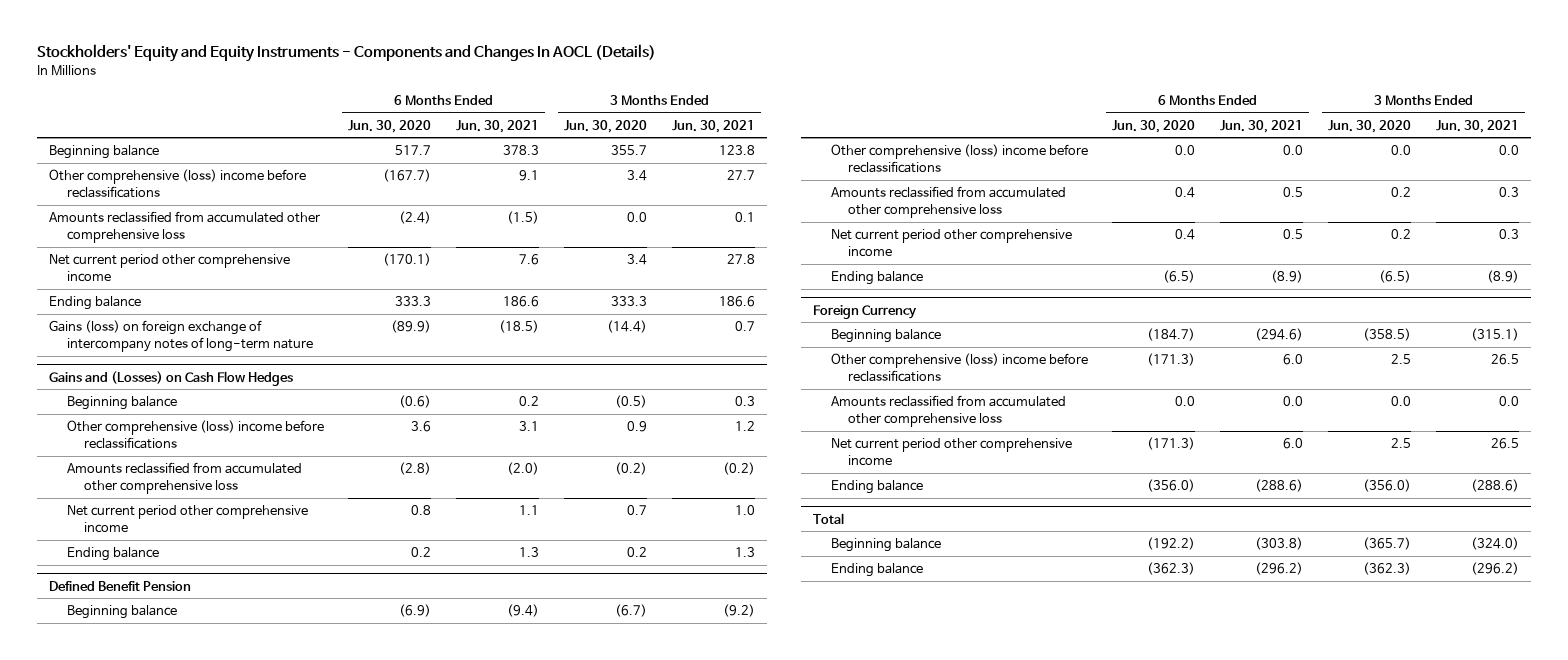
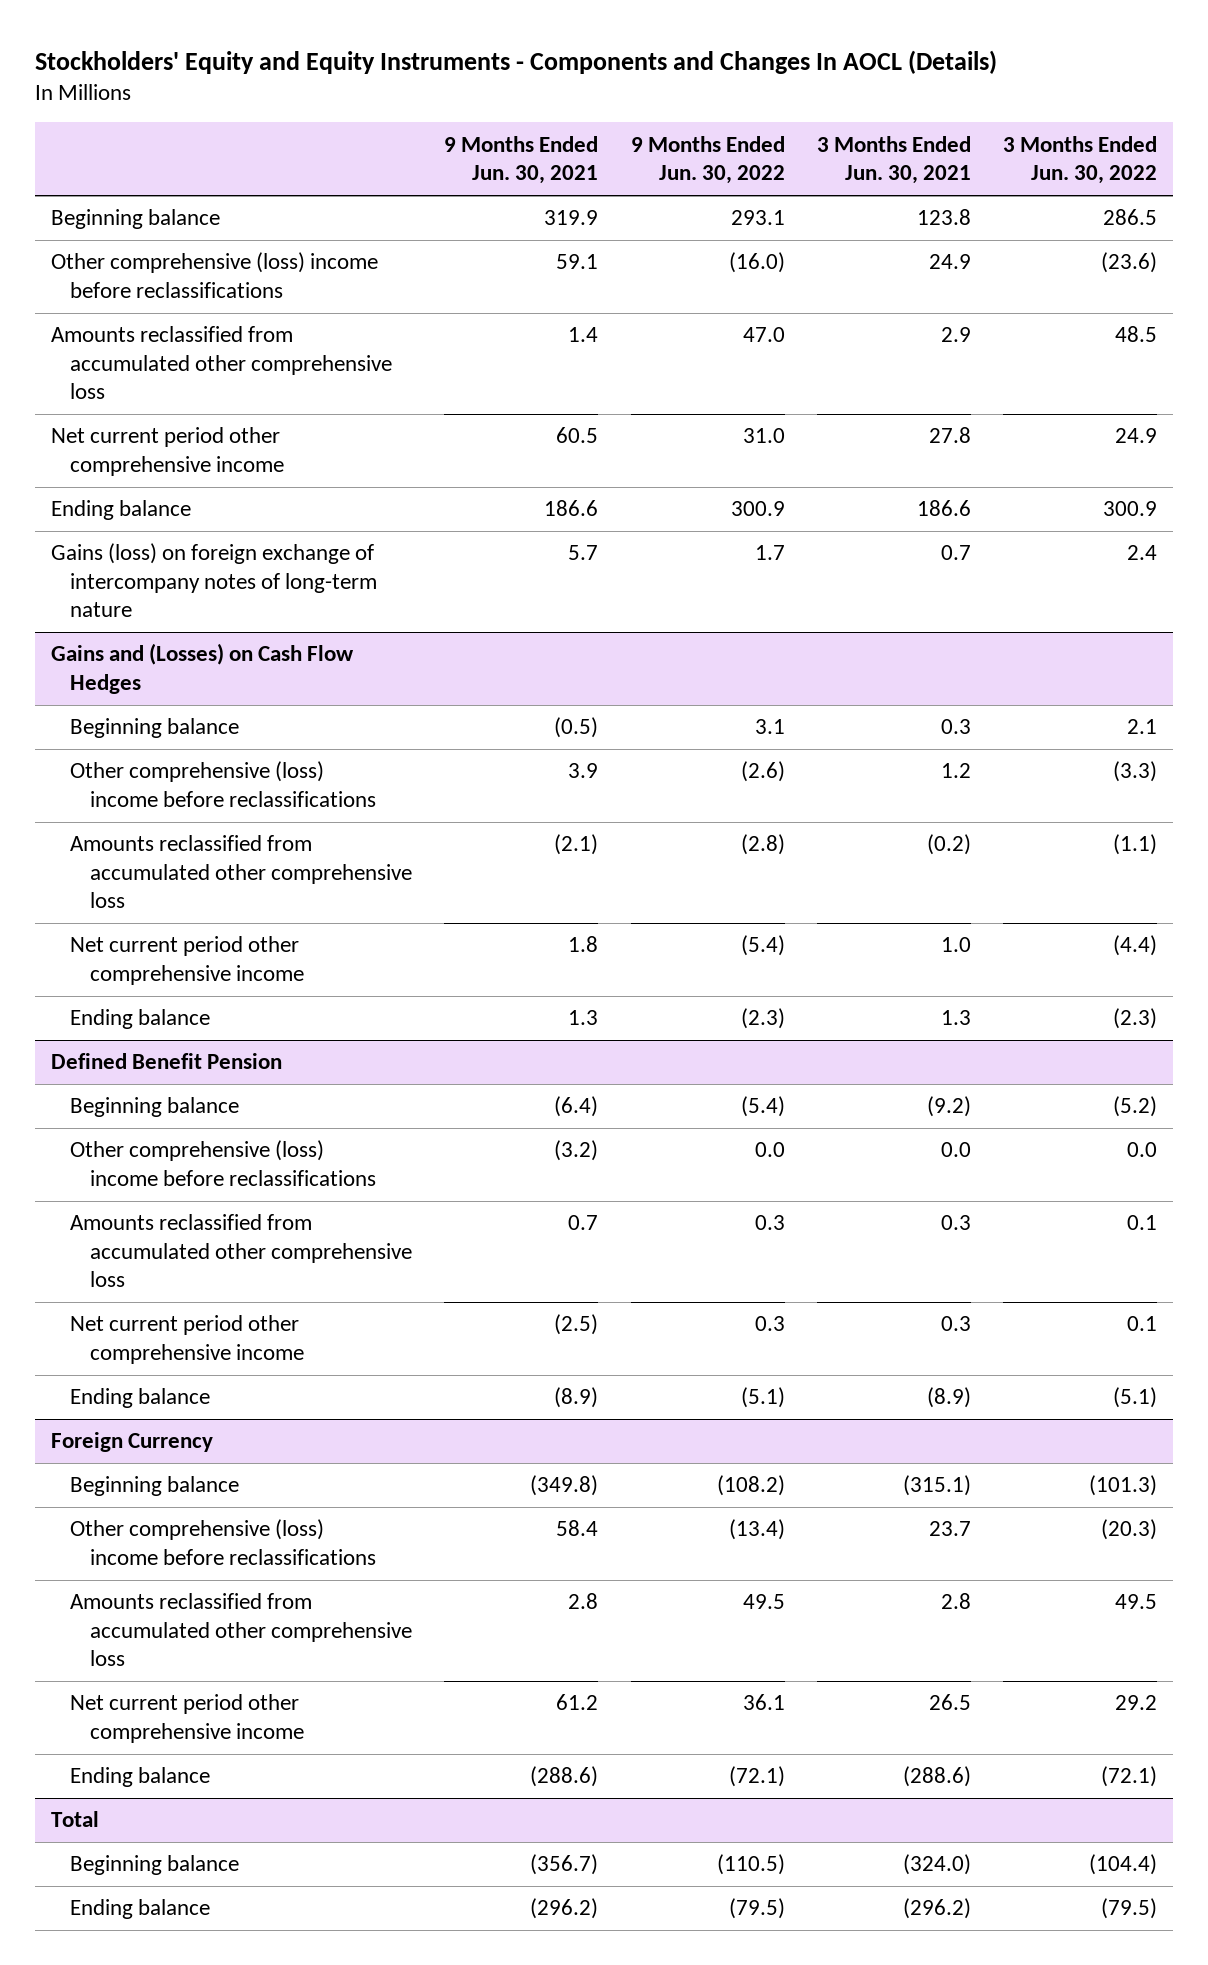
- | 6 Months Ended Jun. 30, 2020 | 6 Months Ended Jun. 30, 2021 | 3 Months Ended Jun. 30, 2020 | 3 Months Ended Jun. 30, 2021
+ | 9 Months Ended Jun. 30, 2021 | 9 Months Ended Jun. 30, 2022 | 3 Months Ended Jun. 30, 2021 | 3 Months Ended Jun. 30, 2022
- Other comprehensive (loss) income before reclassifications | (167.7) | 9.1 | 3.4 | 27.7
- Amounts reclassified from accumulated other comprehensive loss | (2.4) | (1.5) | 0.0 | 0.1
+ Other comprehensive (loss) income before reclassifications | 59.1 | (16.0) | 24.9 | (23.6)
+ Amounts reclassified from accumulated other comprehensive loss | 1.4 | 47.0 | 2.9 | 48.5
@ Foreign Currency
- Other comprehensive (loss) income before reclassifications | (171.3) | 6.0 | 2.5 | 26.5
- Amounts reclassified from accumulated other comprehensive loss | 0.0 | 0.0 | 0.0 | 0.0
+ Other comprehensive (loss) income before reclassifications | 58.4 | (13.4) | 23.7 | (20.3)
+ Amounts reclassified from accumulated other comprehensive loss | 2.8 | 49.5 | 2.8 | 49.5

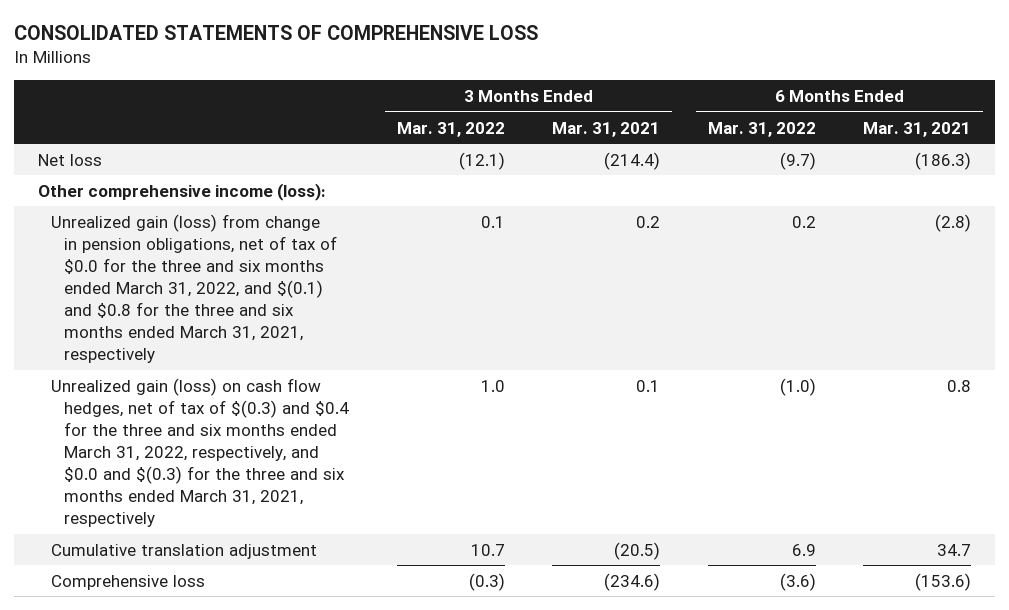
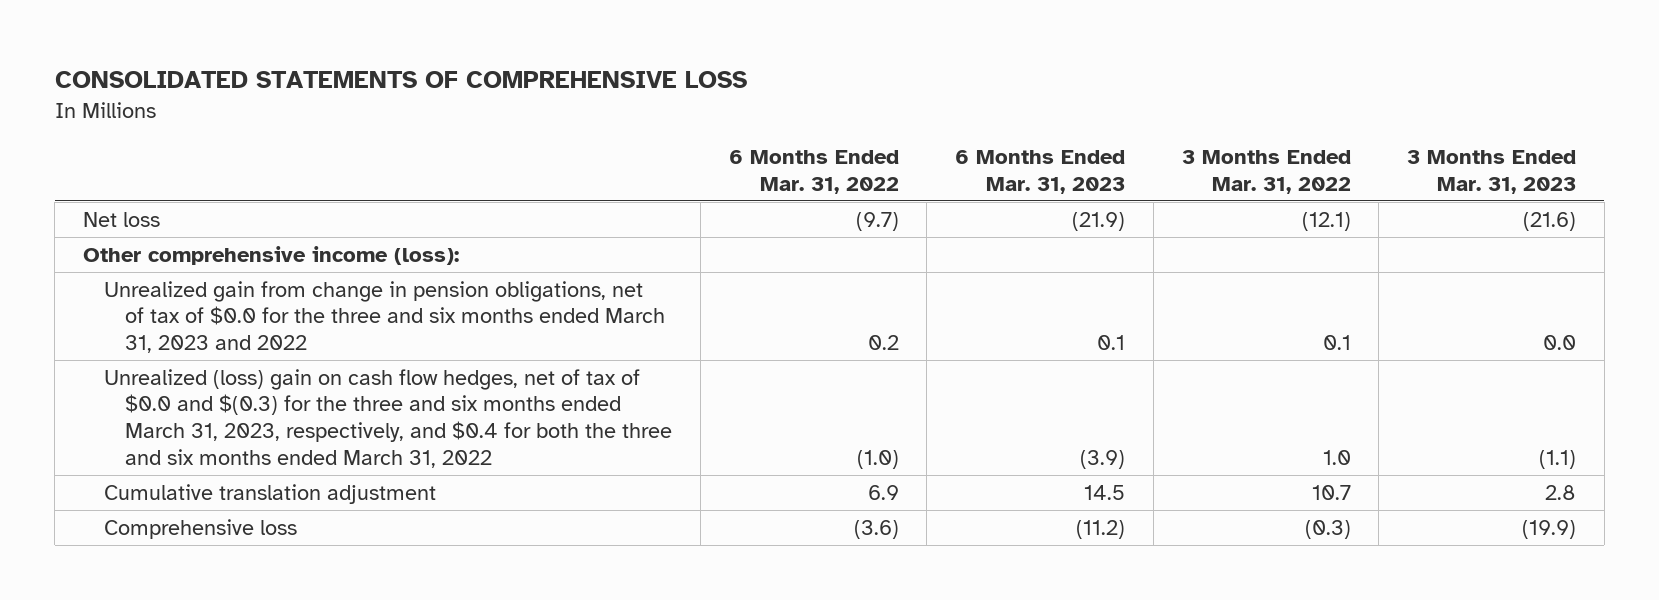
- | 3 Months Ended Mar. 31, 2022 | 3 Months Ended Mar. 31, 2021 | 6 Months Ended Mar. 31, 2022 | 6 Months Ended Mar. 31, 2021
+ | 6 Months Ended Mar. 31, 2022 | 6 Months Ended Mar. 31, 2023 | 3 Months Ended Mar. 31, 2022 | 3 Months Ended Mar. 31, 2023
- Unrealized gain (loss) from change in pension obligations, net of tax of $0.0 for the three and six months ended March 31, 2022, and $(0.1) and $0.8 for the three and six months ended March 31, 2021, respectively | 0.1 | 0.2 | 0.2 | (2.8)
- Unrealized gain (loss) on cash flow hedges, net of tax of $(0.3) and $0.4 for the three and six months ended March 31, 2022, respectively, and $0.0 and $(0.3) for the three and six months ended March 31, 2021, respectively | 1.0 | 0.1 | (1.0) | 0.8
+ Unrealized gain from change in pension obligations, net of tax of $0.0 for the three and six months ended March 31, 2023 and 2022 | 0.2 | 0.1 | 0.1 | 0.0
+ Unrealized (loss) gain on cash flow hedges, net of tax of $0.0 and $(0.3) for the three and six months ended March 31, 2023, respectively, and $0.4 for both the three and six months ended March 31, 2022 | (1.0) | (3.9) | 1.0 | (1.1)

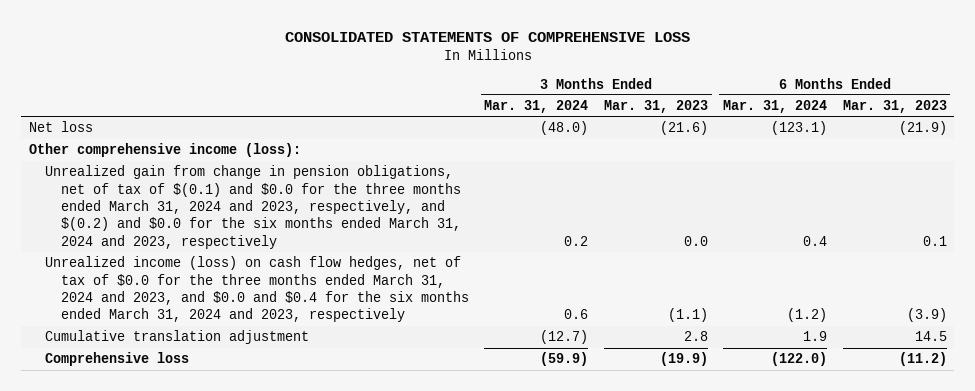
- | 6 Months Ended Mar. 31, 2022 | 6 Months Ended Mar. 31, 2023 | 3 Months Ended Mar. 31, 2022 | 3 Months Ended Mar. 31, 2023
+ | 3 Months Ended Mar. 31, 2024 | 3 Months Ended Mar. 31, 2023 | 6 Months Ended Mar. 31, 2024 | 6 Months Ended Mar. 31, 2023
- Unrealized gain from change in pension obligations, net of tax of $0.0 for the three and six months ended March 31, 2023 and 2022 | 0.2 | 0.1 | 0.1 | 0.0
- Unrealized (loss) gain on cash flow hedges, net of tax of $0.0 and $(0.3) for the three and six months ended March 31, 2023, respectively, and $0.4 for both the three and six months ended March 31, 2022 | (1.0) | (3.9) | 1.0 | (1.1)
+ Unrealized gain from change in pension obligations, net of tax of $(0.1) and $0.0 for the three months ended March 31, 2024 and 2023, respectively, and $(0.2) and $0.0 for the six months ended March 31, 2024 and 2023, respectively | 0.2 | 0.0 | 0.4 | 0.1
+ Unrealized income (loss) on cash flow hedges, net of tax of $0.0 for the three months ended March 31, 2024 and 2023, and $0.0 and $0.4 for the six months ended March 31, 2024 and 2023, respectively | 0.6 | (1.1) | (1.2) | (3.9)

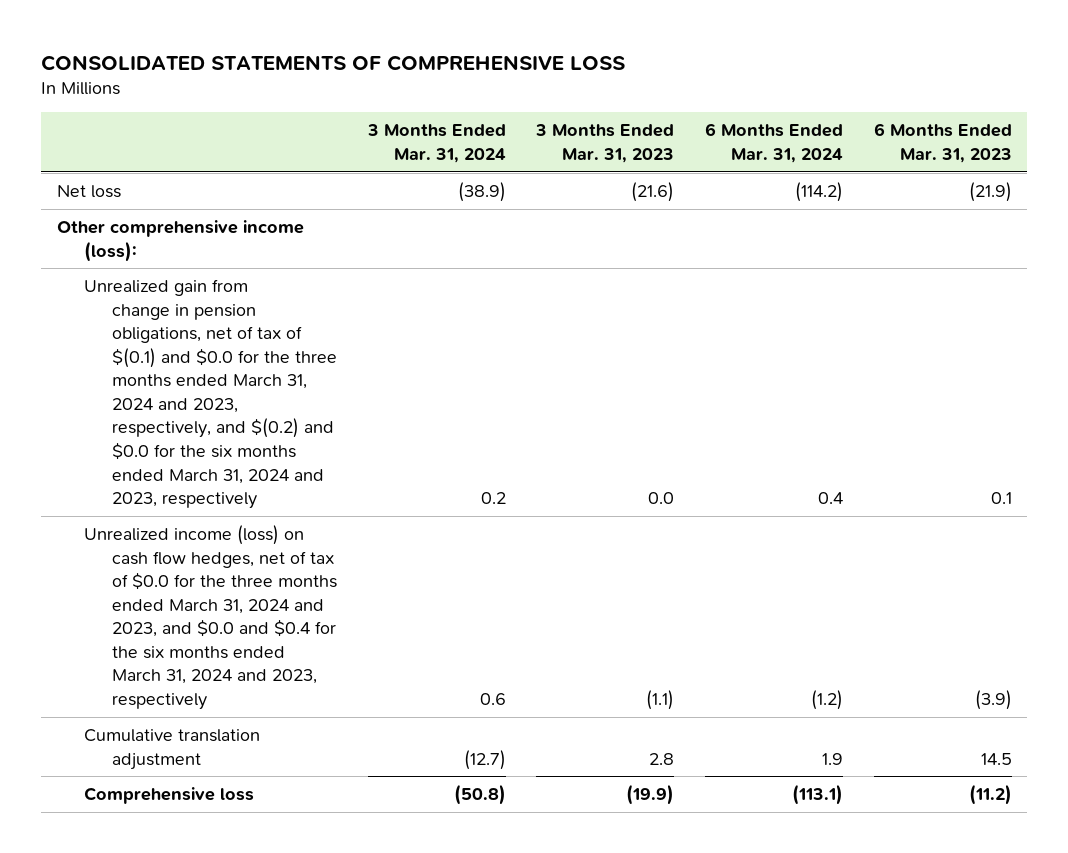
- Net loss | (48.0) | (21.6) | (123.1) | (21.9)
+ Net loss | (38.9) | (21.6) | (114.2) | (21.9)
- Comprehensive loss | (59.9) | (19.9) | (122.0) | (11.2)
+ Comprehensive loss | (50.8) | (19.9) | (113.1) | (11.2)

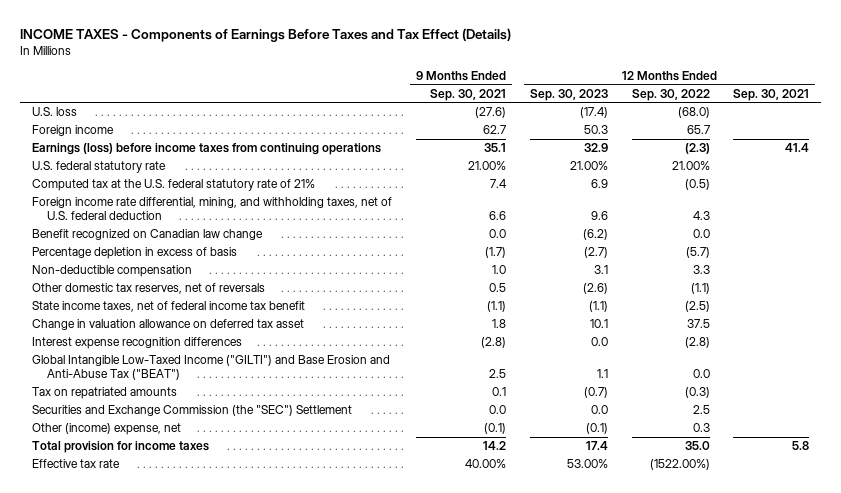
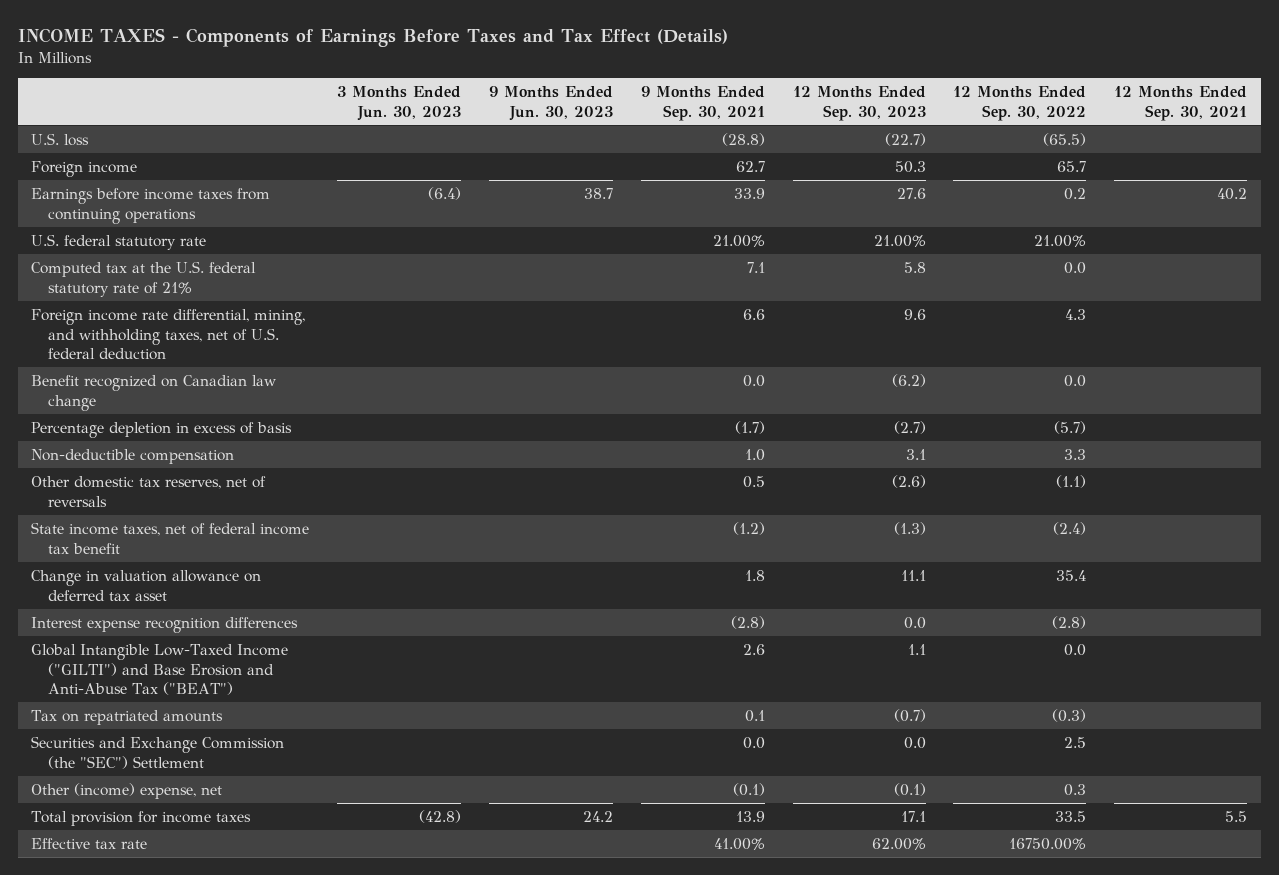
- | 9 Months Ended Sep. 30, 2021 | 12 Months Ended Sep. 30, 2023 | 12 Months Ended Sep. 30, 2022 | 12 Months Ended Sep. 30, 2021
+ | 3 Months Ended Jun. 30, 2023 | 9 Months Ended Jun. 30, 2023 | 9 Months Ended Sep. 30, 2021 | 12 Months Ended Sep. 30, 2023 | 12 Months Ended Sep. 30, 2022 | 12 Months Ended Sep. 30, 2021
- U.S. loss | (27.6) | (17.4) | (68.0) |
+ U.S. loss | | | (28.8) | (22.7) | (65.5) |
- Earnings (loss) before income taxes from continuing operations | 35.1 | 32.9 | (2.3) | 41.4
+ Earnings before income taxes from continuing operations | (6.4) | 38.7 | 33.9 | 27.6 | 0.2 | 40.2
- Computed tax at the U.S. federal statutory rate of 21% | 7.4 | 6.9 | (0.5) |
+ Computed tax at the U.S. federal statutory rate of 21% | | | 7.1 | 5.8 | 0.0 |
- State income taxes, net of federal income tax benefit | (1.1) | (1.1) | (2.5) |
- Change in valuation allowance on deferred tax asset | 1.8 | 10.1 | 37.5 |
+ State income taxes, net of federal income tax benefit | | | (1.2) | (1.3) | (2.4) |
+ Change in valuation allowance on deferred tax asset | | | 1.8 | 11.1 | 35.4 |
- Global Intangible Low-Taxed Income ("GILTI") and Base Erosion and Anti-Abuse Tax ("BEAT") | 2.5 | 1.1 | 0.0 |
+ Global Intangible Low-Taxed Income ("GILTI") and Base Erosion and Anti-Abuse Tax ("BEAT") | | | 2.6 | 1.1 | 0.0 |
- Total provision for income taxes | 14.2 | 17.4 | 35.0 | 5.8
- Effective tax rate | 40.00% | 53.00% | (1522.00%) |
+ Total provision for income taxes | (42.8) | 24.2 | 13.9 | 17.1 | 33.5 | 5.5
+ Effective tax rate | | | 41.00% | 62.00% | 16750.00% |

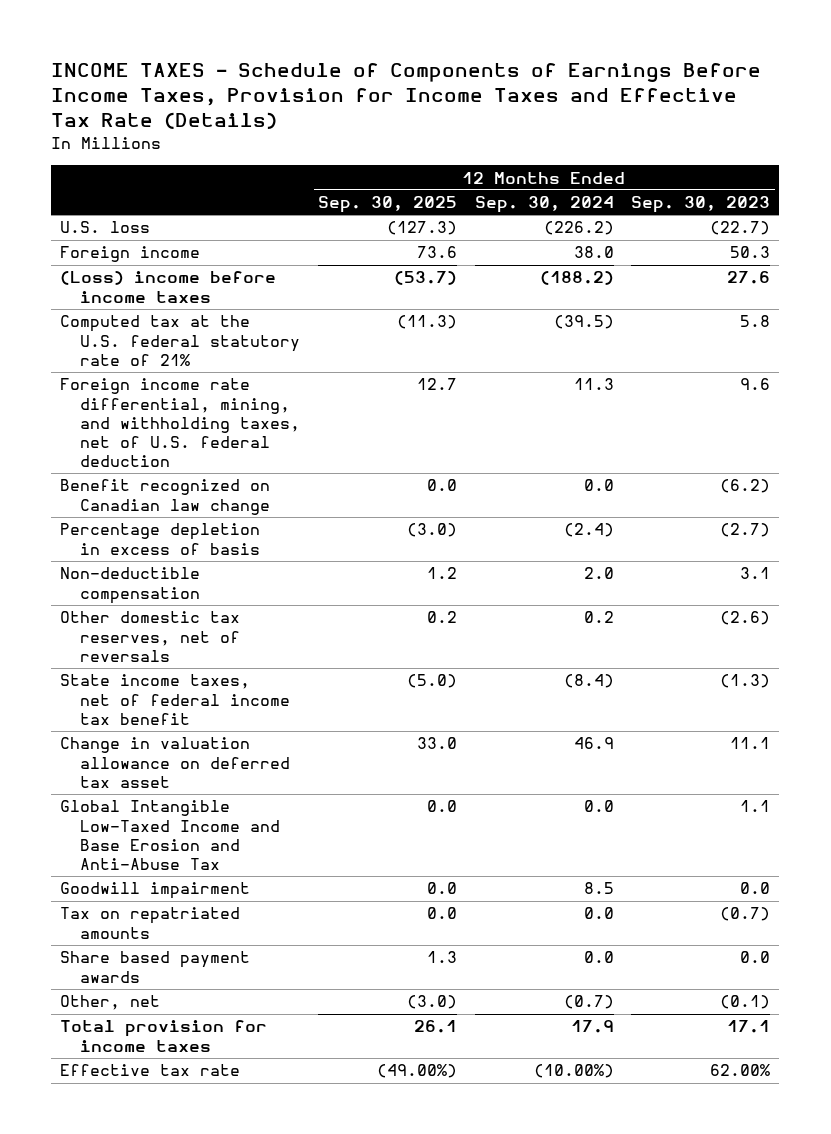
- INCOME TAXES - Components of Earnings Before Taxes and Tax Effect (Details)
+ INCOME TAXES - Schedule of Components of Earnings Before Income Taxes, Provision for Income Taxes and Effective Tax Rate (Details)
- | 3 Months Ended Jun. 30, 2023 | 9 Months Ended Jun. 30, 2023 | 9 Months Ended Sep. 30, 2021 | 12 Months Ended Sep. 30, 2023 | 12 Months Ended Sep. 30, 2022 | 12 Months Ended Sep. 30, 2021
+ | 12 Months Ended Sep. 30, 2025 | 12 Months Ended Sep. 30, 2024 | 12 Months Ended Sep. 30, 2023
- Earnings before income taxes from continuing operations | (6.4) | 38.7 | 33.9 | 27.6 | 0.2 | 40.2
- U.S. federal statutory rate | | | 21.00% | 21.00% | 21.00% |
+ (Loss) income before income taxes | (53.7) | (188.2) | 27.6
- Interest expense recognition differences | | | (2.8) | 0.0 | (2.8) |
- Global Intangible Low-Taxed Income ("GILTI") and Base Erosion and Anti-Abuse Tax ("BEAT") | | | 2.6 | 1.1 | 0.0 |
+ Global Intangible Low-Taxed Income and Base Erosion and Anti-Abuse Tax | 0.0 | 0.0 | 1.1
+ Goodwill impairment | 0.0 | 8.5 | 0.0
- Securities and Exchange Commission (the "SEC") Settlement | | | 0.0 | 0.0 | 2.5 |
- Other (income) expense, net | | | (0.1) | (0.1) | 0.3 |
+ Share based payment awards | 1.3 | 0.0 | 0.0
+ Other, net | (3.0) | (0.7) | (0.1)

